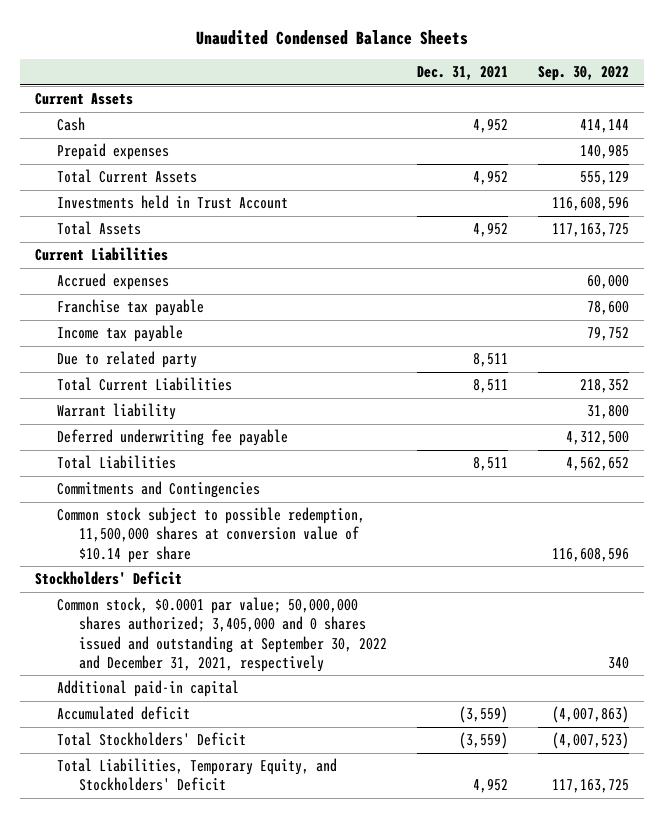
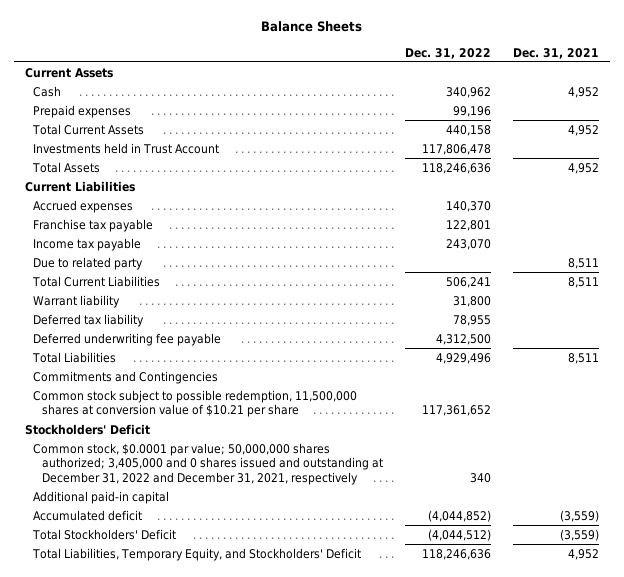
- Unaudited Condensed Balance Sheets
+ Balance Sheets
- | Dec. 31, 2021 | Sep. 30, 2022
+ | Dec. 31, 2022 | Dec. 31, 2021
+ Deferred tax liability | 78,955 |
- Common stock subject to possible redemption, 11,500,000 shares at conversion value of $10.14 per share | | 116,608,596
+ Common stock subject to possible redemption, 11,500,000 shares at conversion value of $10.21 per share | 117,361,652 |
- Common stock, $0.0001 par value; 50,000,000 shares authorized; 3,405,000 and 0 shares issued and outstanding at September 30, 2022 and December 31, 2021, respectively | | 340
+ Common stock, $0.0001 par value; 50,000,000 shares authorized; 3,405,000 and 0 shares issued and outstanding at December 31, 2022 and December 31, 2021, respectively | 340 |

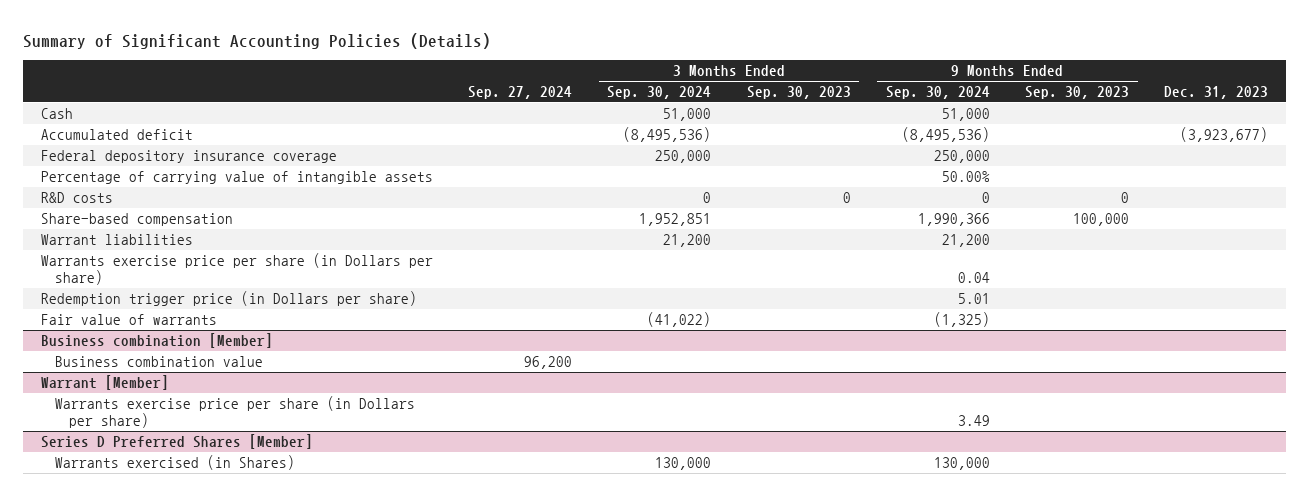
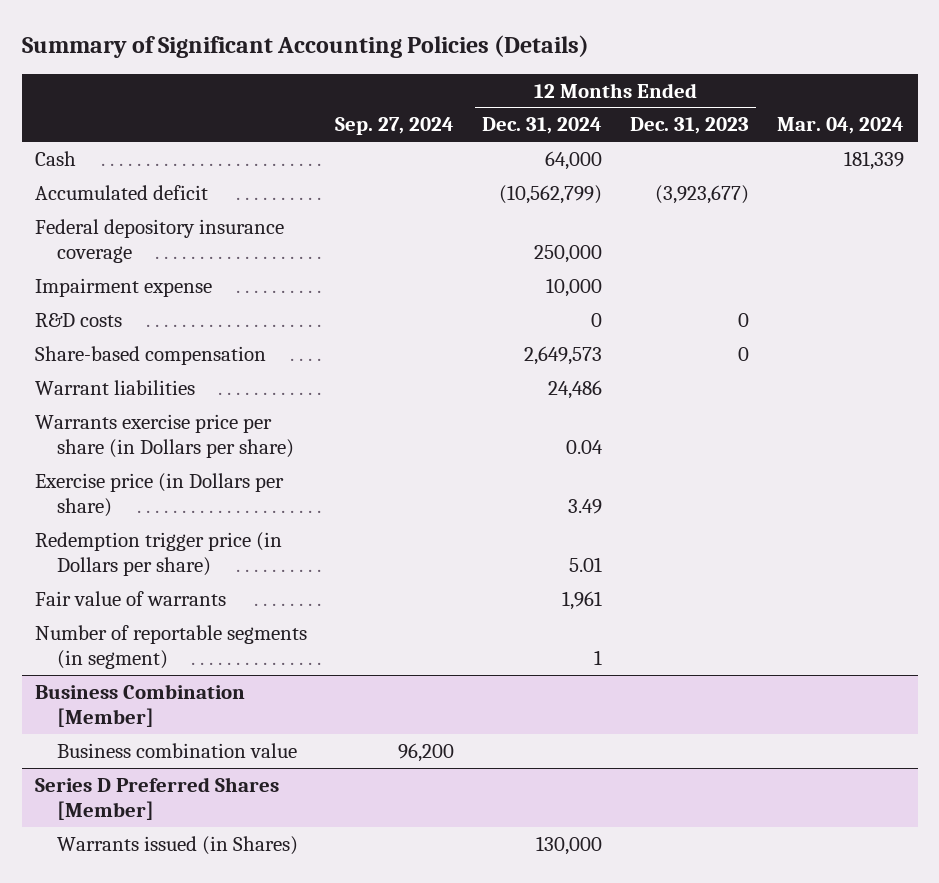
- | Sep. 27, 2024 | 3 Months Ended Sep. 30, 2024 | 3 Months Ended Sep. 30, 2023 | 9 Months Ended Sep. 30, 2024 | 9 Months Ended Sep. 30, 2023 | Dec. 31, 2023
+ | Sep. 27, 2024 | 12 Months Ended Dec. 31, 2024 | 12 Months Ended Dec. 31, 2023 | Mar. 04, 2024
- Percentage of carrying value of intangible assets | | | | 50.00% | |
+ Impairment expense | | 10,000 | |
+ Exercise price (in Dollars per share) | | 3.49 | |
- Business combination [Member]
+ Number of reportable segments (in segment) | | 1 | |
+ Business Combination [Member]
- Warrant [Member]
- Warrants exercise price per share (in Dollars per share) | | | | 3.49 | |
@ Series D Preferred Shares [Member]
- Warrants exercised (in Shares) | | 130,000 | | 130,000 | |
+ Warrants issued (in Shares) | | 130,000 | |

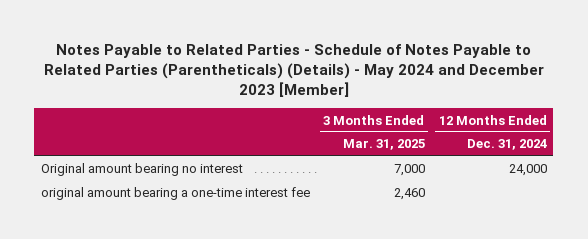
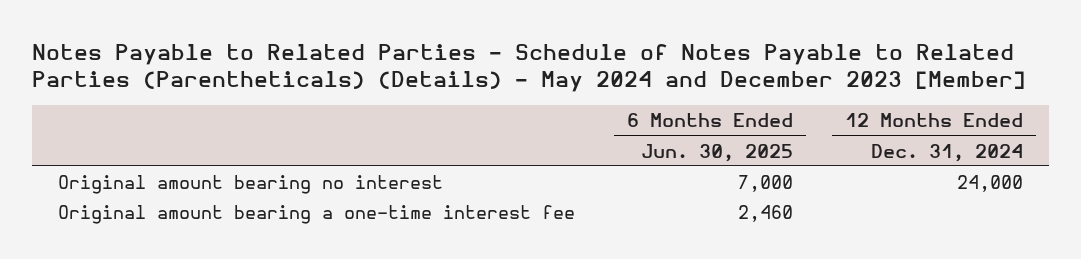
- | 3 Months Ended Mar. 31, 2025 | 12 Months Ended Dec. 31, 2024
+ | 6 Months Ended Jun. 30, 2025 | 12 Months Ended Dec. 31, 2024
- original amount bearing a one-time interest fee | 2,460 |
+ Original amount bearing a one-time interest fee | 2,460 |

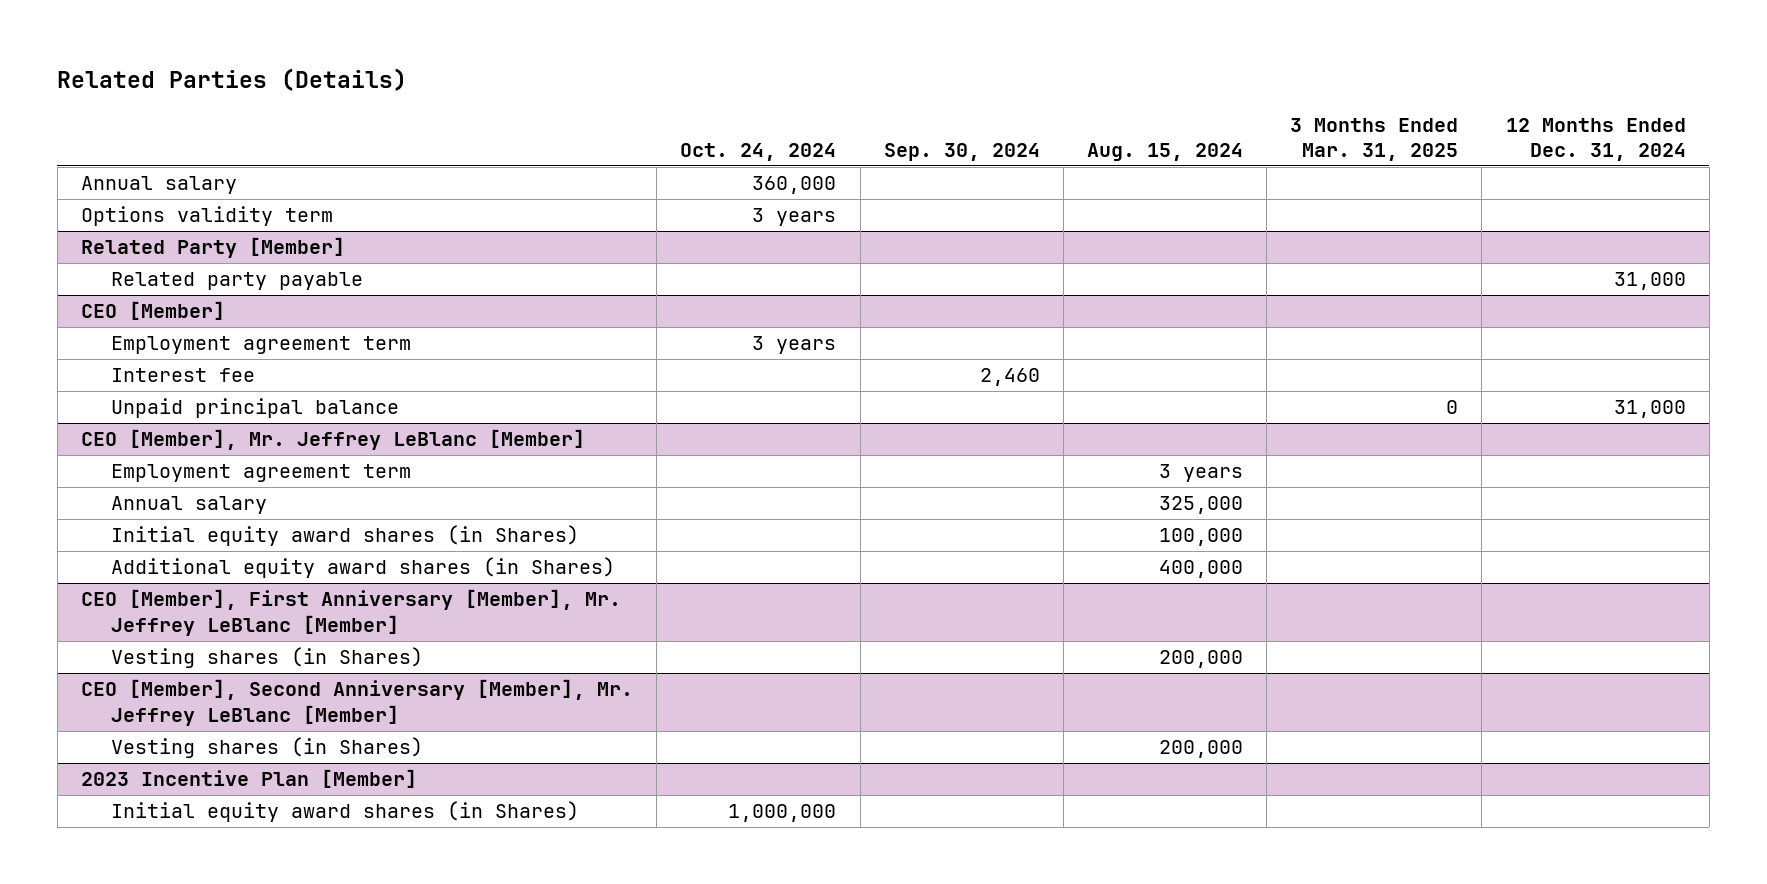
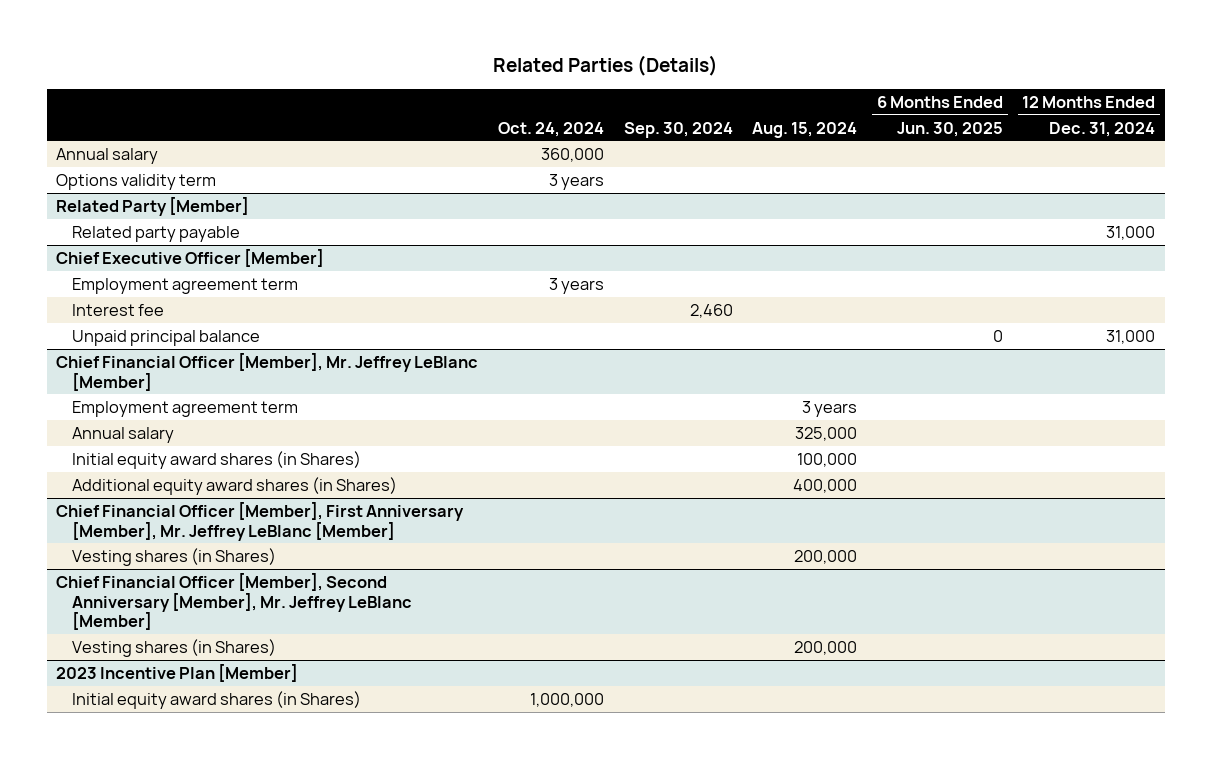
- | Oct. 24, 2024 | Sep. 30, 2024 | Aug. 15, 2024 | 3 Months Ended Mar. 31, 2025 | 12 Months Ended Dec. 31, 2024
+ | Oct. 24, 2024 | Sep. 30, 2024 | Aug. 15, 2024 | 6 Months Ended Jun. 30, 2025 | 12 Months Ended Dec. 31, 2024
- CEO [Member]
+ Chief Executive Officer [Member]
- CEO [Member], Mr. Jeffrey LeBlanc [Member]
+ Chief Financial Officer [Member], Mr. Jeffrey LeBlanc [Member]
- CEO [Member], First Anniversary [Member], Mr. Jeffrey LeBlanc [Member]
+ Chief Financial Officer [Member], First Anniversary [Member], Mr. Jeffrey LeBlanc [Member]
- CEO [Member], Second Anniversary [Member], Mr. Jeffrey LeBlanc [Member]
+ Chief Financial Officer [Member], Second Anniversary [Member], Mr. Jeffrey LeBlanc [Member]

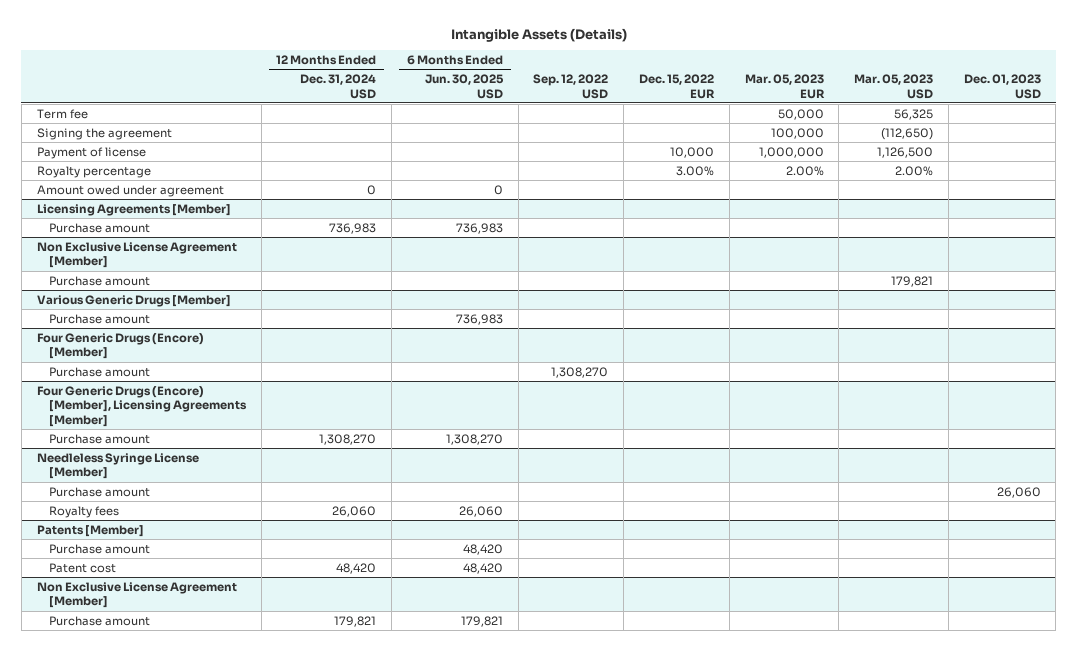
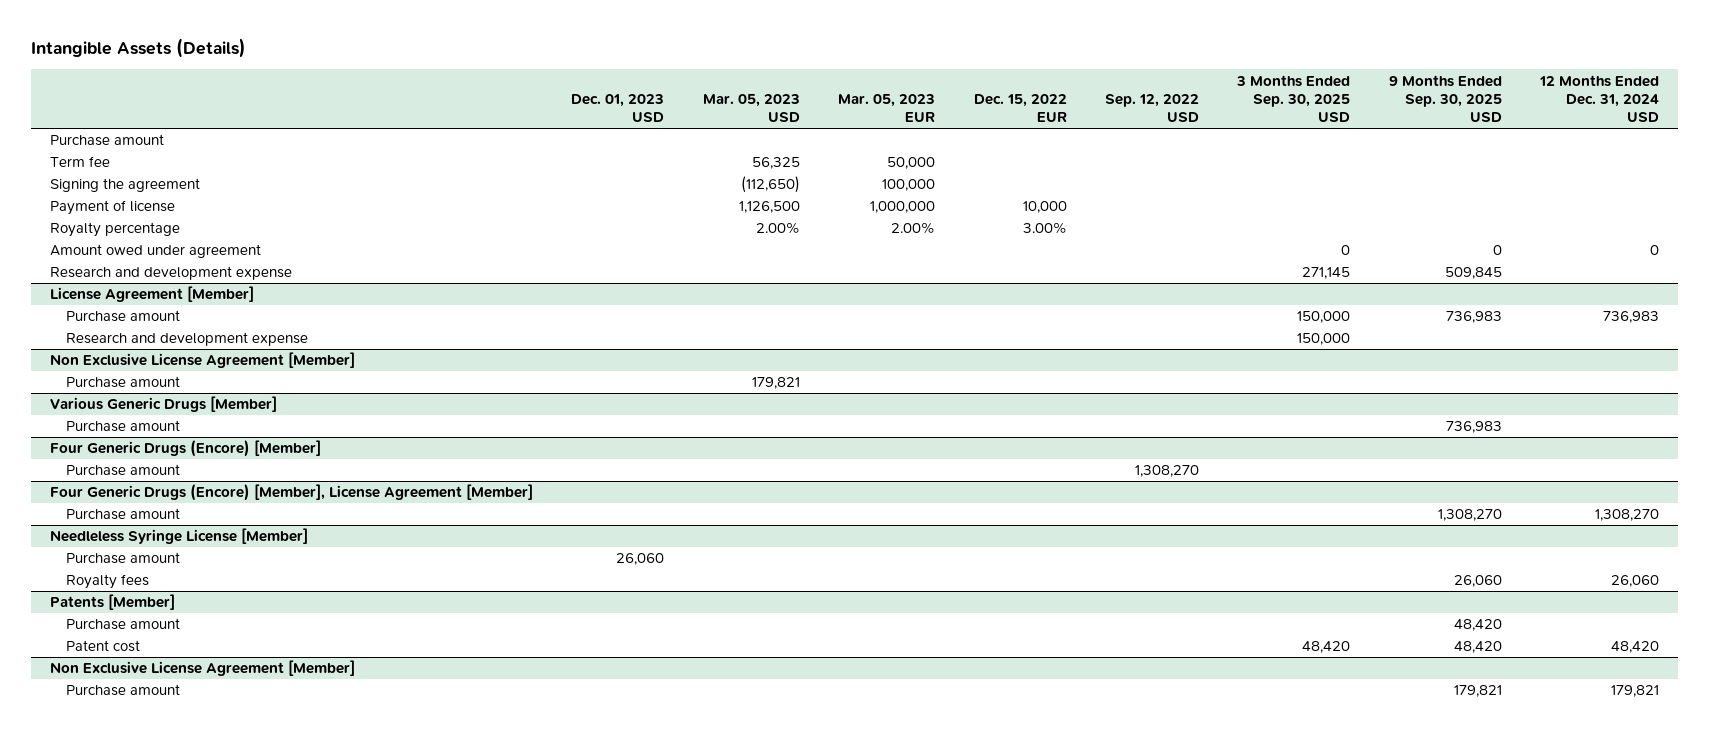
- | 12 Months Ended Dec. 31, 2024 USD | 6 Months Ended Jun. 30, 2025 USD | Sep. 12, 2022 USD | Dec. 15, 2022 EUR | Mar. 05, 2023 EUR | Mar. 05, 2023 USD | Dec. 01, 2023 USD
+ | Dec. 01, 2023 USD | Mar. 05, 2023 USD | Mar. 05, 2023 EUR | Dec. 15, 2022 EUR | Sep. 12, 2022 USD | 3 Months Ended Sep. 30, 2025 USD | 9 Months Ended Sep. 30, 2025 USD | 12 Months Ended Dec. 31, 2024 USD
+ Purchase amount
- Licensing Agreements [Member]
+ Research and development expense | | | | | | 271,145 | 509,845 |
+ License Agreement [Member]
+ Research and development expense | | | | | | 150,000 | |
- Four Generic Drugs (Encore) [Member], Licensing Agreements [Member]
+ Four Generic Drugs (Encore) [Member], License Agreement [Member]

